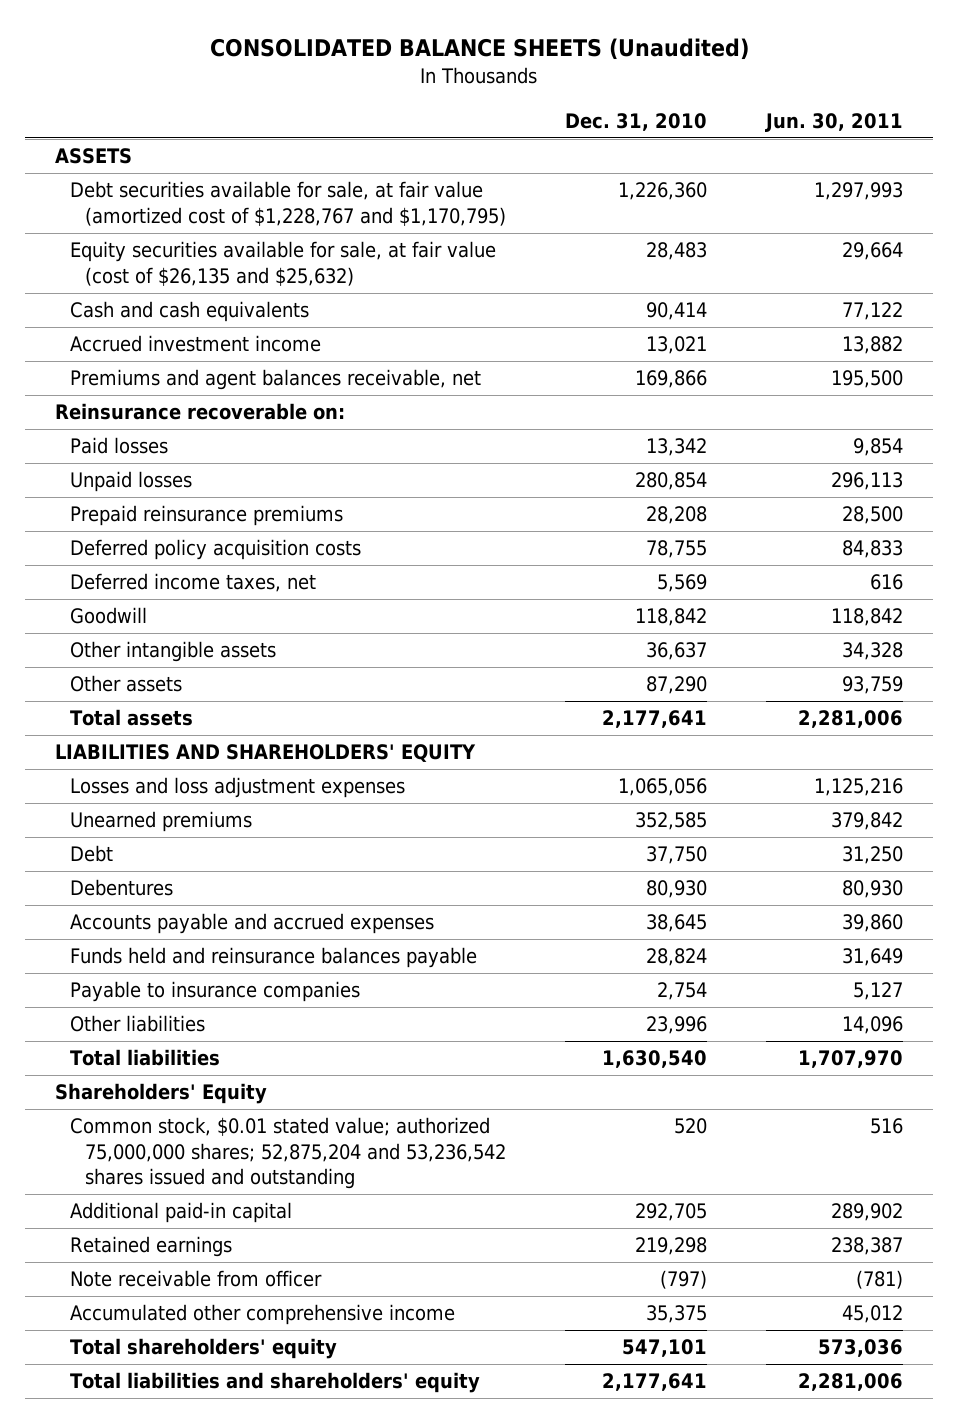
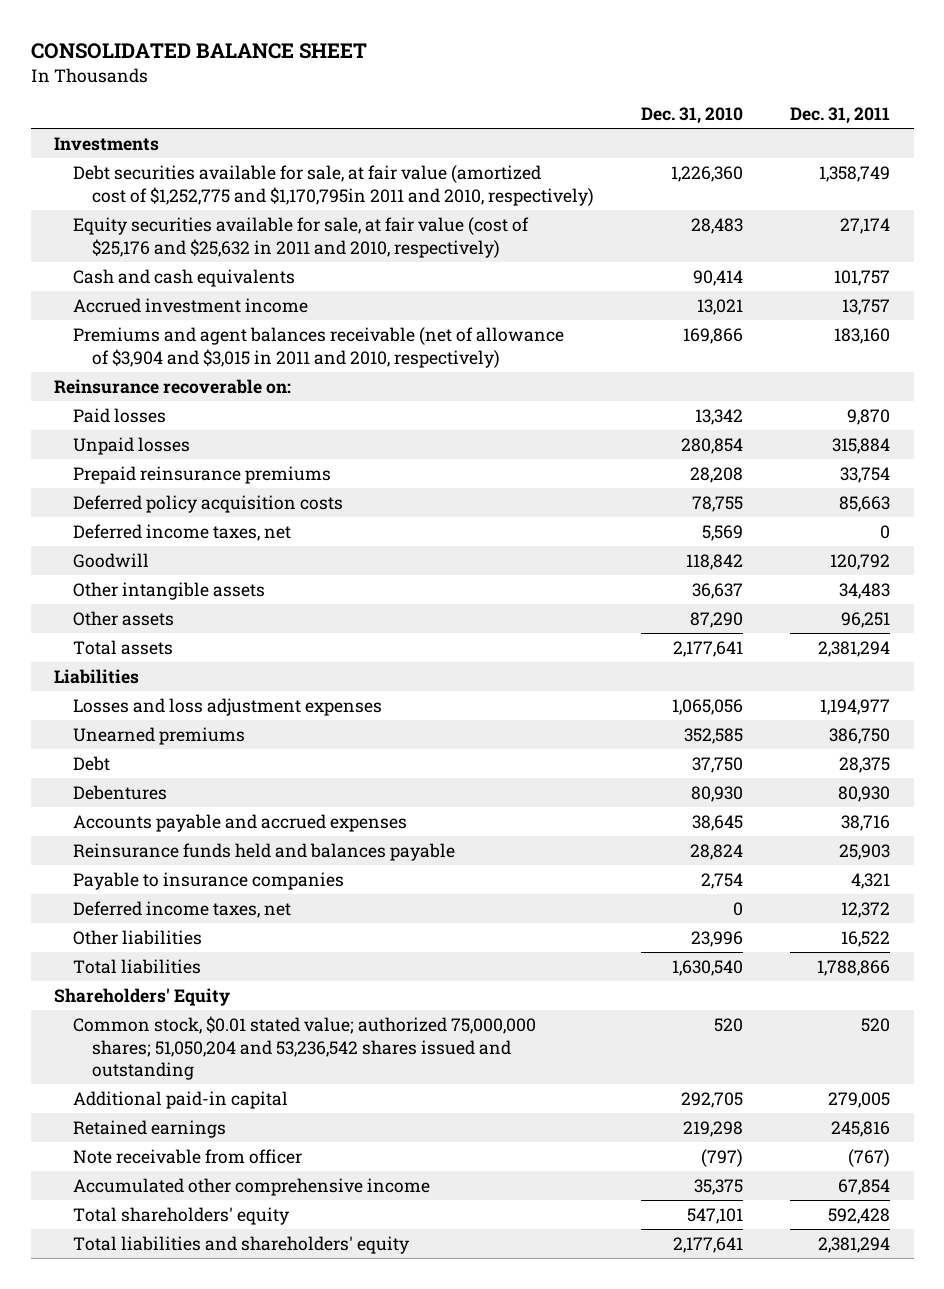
- CONSOLIDATED BALANCE SHEETS (Unaudited)
+ CONSOLIDATED BALANCE SHEET
- | Dec. 31, 2010 | Jun. 30, 2011
+ | Dec. 31, 2010 | Dec. 31, 2011
- ASSETS
- Debt securities available for sale, at fair value (amortized cost of $1,228,767 and $1,170,795) | 1,226,360 | 1,297,993
- Equity securities available for sale, at fair value (cost of $26,135 and $25,632) | 28,483 | 29,664
+ Investments
+ Debt securities available for sale, at fair value (amortized cost of $1,252,775 and $1,170,795in 2011 and 2010, respectively) | 1,226,360 | 1,358,749
+ Equity securities available for sale, at fair value (cost of $25,176 and $25,632 in 2011 and 2010, respectively) | 28,483 | 27,174
- Premiums and agent balances receivable, net | 169,866 | 195,500
+ Premiums and agent balances receivable (net of allowance of $3,904 and $3,015 in 2011 and 2010, respectively) | 169,866 | 183,160
- LIABILITIES AND SHAREHOLDERS' EQUITY
+ Liabilities
- Funds held and reinsurance balances payable | 28,824 | 31,649
+ Reinsurance funds held and balances payable | 28,824 | 25,903
+ Deferred income taxes, net | 0 | 12,372
- Common stock, $0.01 stated value; authorized 75,000,000 shares; 52,875,204 and 53,236,542 shares issued and outstanding | 520 | 516
+ Common stock, $0.01 stated value; authorized 75,000,000 shares; 51,050,204 and 53,236,542 shares issued and outstanding | 520 | 520

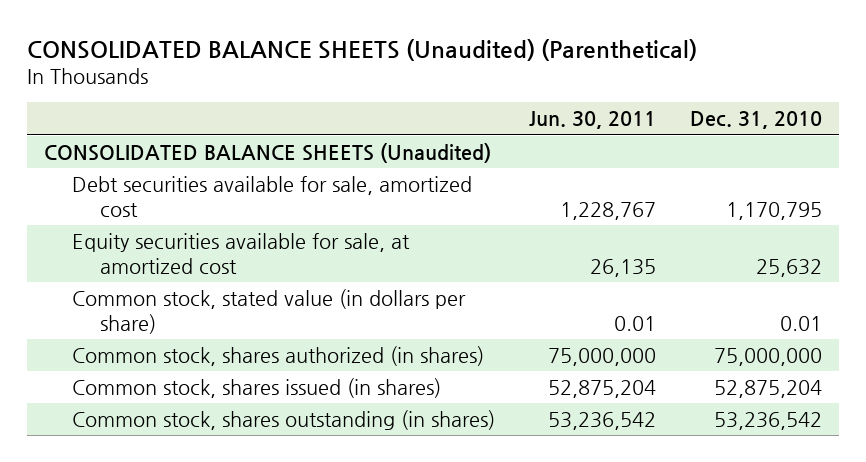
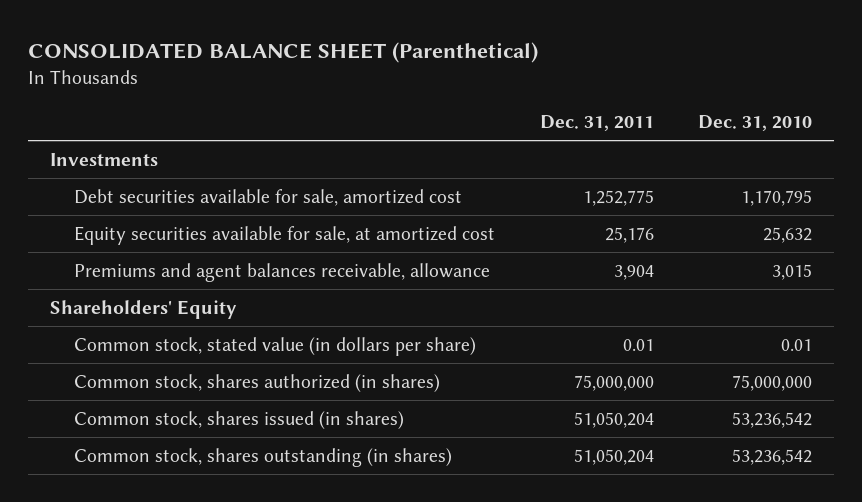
- CONSOLIDATED BALANCE SHEETS (Unaudited) (Parenthetical)
+ CONSOLIDATED BALANCE SHEET (Parenthetical)
- | Jun. 30, 2011 | Dec. 31, 2010
+ | Dec. 31, 2011 | Dec. 31, 2010
- CONSOLIDATED BALANCE SHEETS (Unaudited)
+ Investments
+ Premiums and agent balances receivable, allowance | 3,904 | 3,015
+ Shareholders' Equity
- Common stock, shares issued (in shares) | 52,875,204 | 52,875,204
+ Common stock, shares issued (in shares) | 51,050,204 | 53,236,542

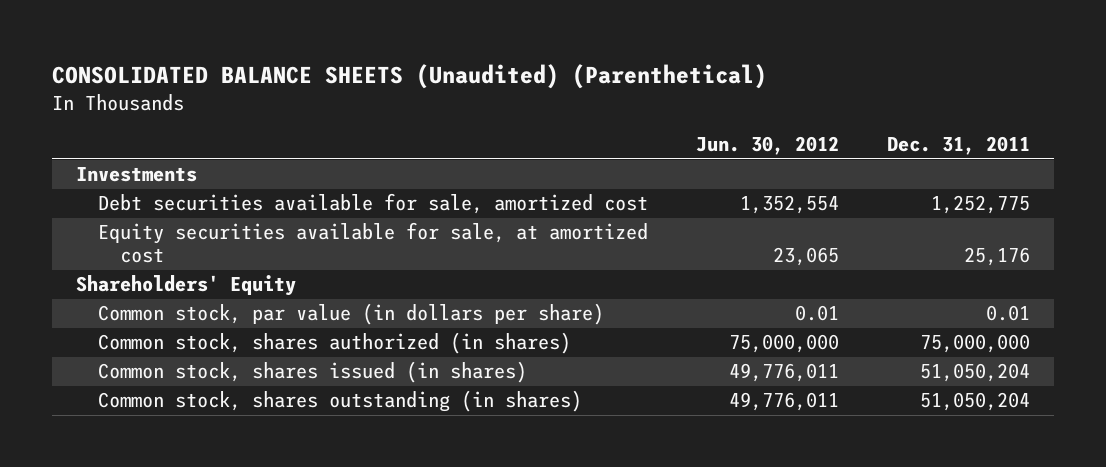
- CONSOLIDATED BALANCE SHEET (Parenthetical)
+ CONSOLIDATED BALANCE SHEETS (Unaudited) (Parenthetical)
- | Dec. 31, 2011 | Dec. 31, 2010
+ | Jun. 30, 2012 | Dec. 31, 2011
- Premiums and agent balances receivable, allowance | 3,904 | 3,015
- Common stock, stated value (in dollars per share) | 0.01 | 0.01
+ Common stock, par value (in dollars per share) | 0.01 | 0.01

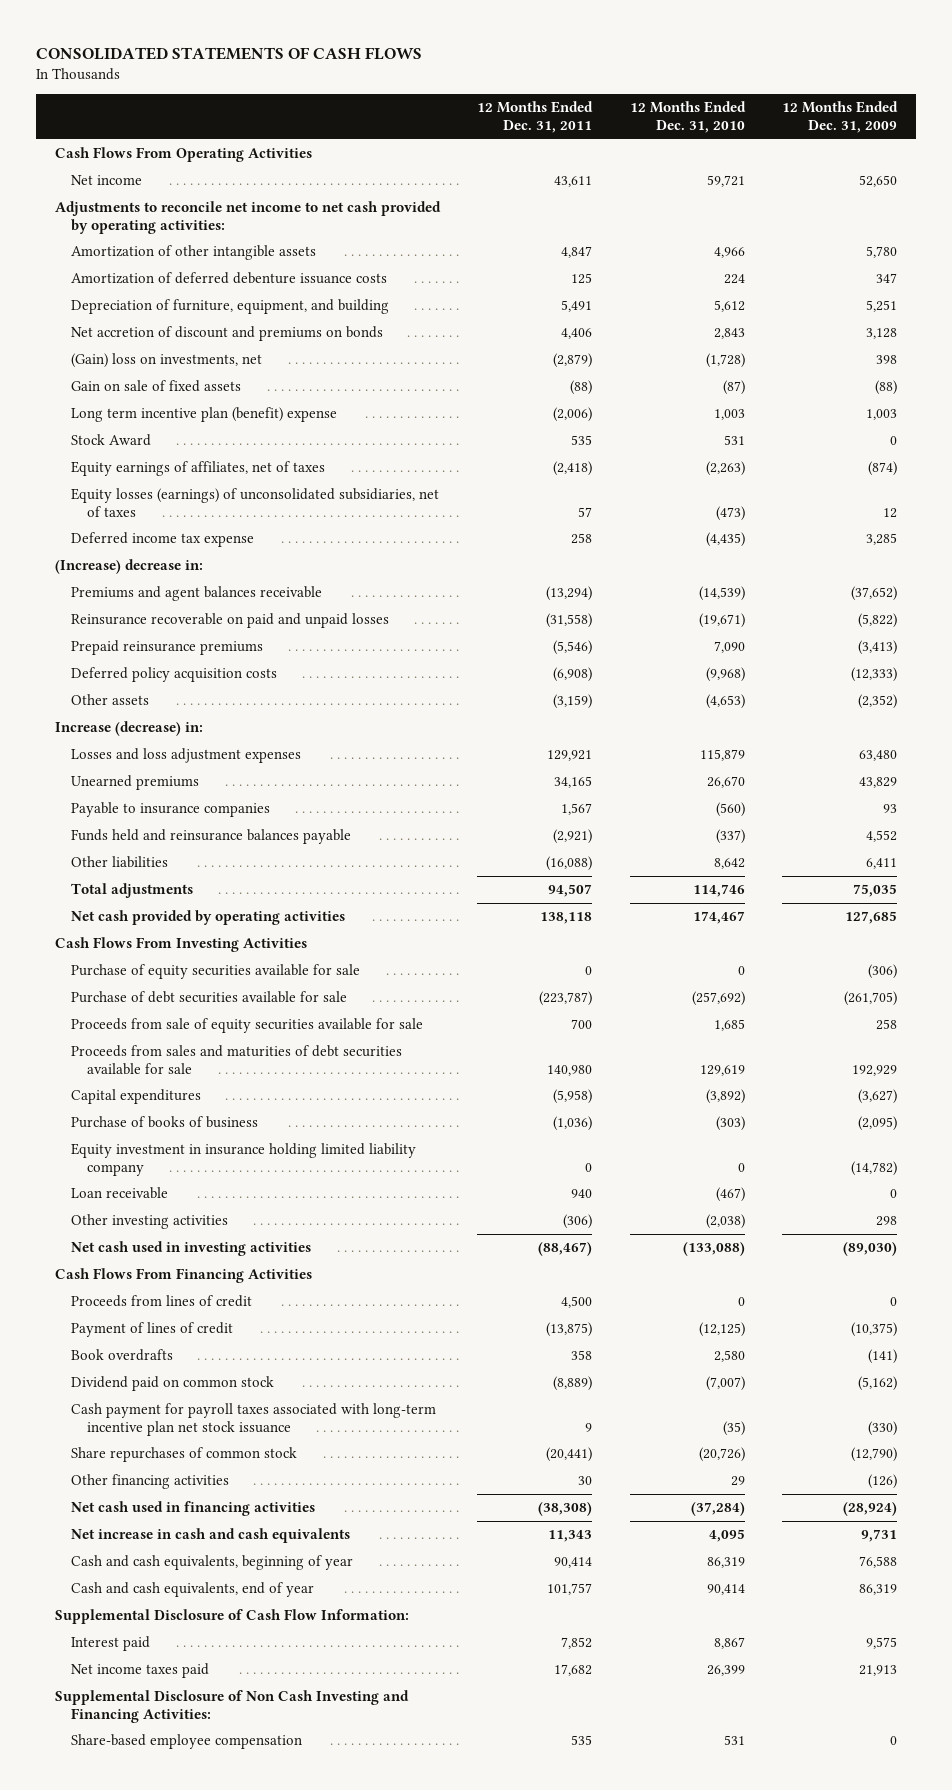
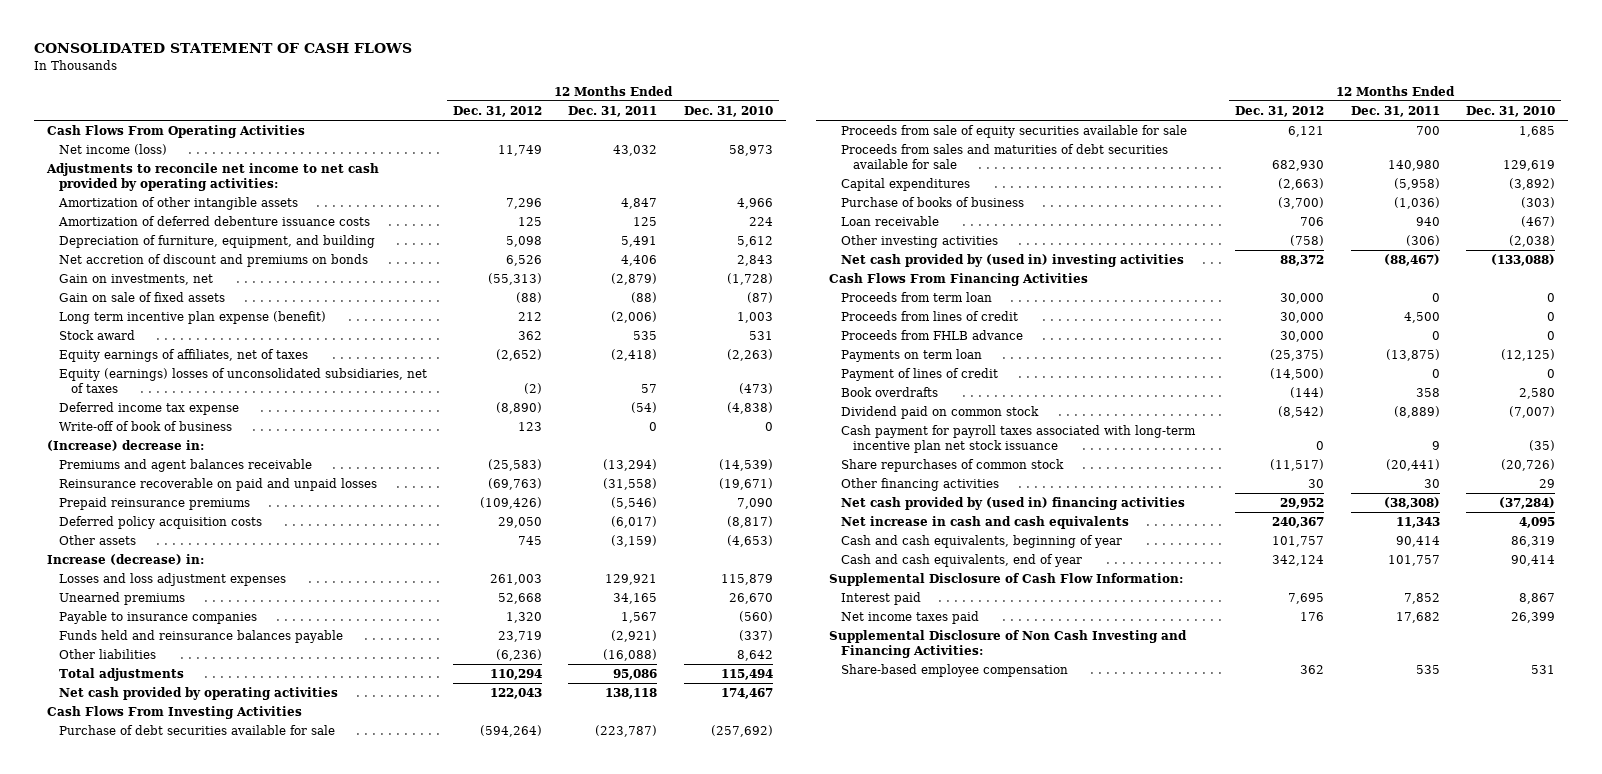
- CONSOLIDATED STATEMENTS OF CASH FLOWS
+ CONSOLIDATED STATEMENT OF CASH FLOWS
- | 12 Months Ended Dec. 31, 2011 | 12 Months Ended Dec. 31, 2010 | 12 Months Ended Dec. 31, 2009
+ | 12 Months Ended Dec. 31, 2012 | 12 Months Ended Dec. 31, 2011 | 12 Months Ended Dec. 31, 2010
- Net income | 43,611 | 59,721 | 52,650
+ Net income (loss) | 11,749 | 43,032 | 58,973
- (Gain) loss on investments, net | (2,879) | (1,728) | 398
+ Gain on investments, net | (55,313) | (2,879) | (1,728)
- Long term incentive plan (benefit) expense | (2,006) | 1,003 | 1,003
- Stock Award | 535 | 531 | 0
+ Long term incentive plan expense (benefit) | 212 | (2,006) | 1,003
+ Stock award | 362 | 535 | 531
- Equity losses (earnings) of unconsolidated subsidiaries, net of taxes | 57 | (473) | 12
- Deferred income tax expense | 258 | (4,435) | 3,285
+ Equity (earnings) losses of unconsolidated subsidiaries, net of taxes | (2) | 57 | (473)
+ Deferred income tax expense | (8,890) | (54) | (4,838)
+ Write-off of book of business | 123 | 0 | 0
- Deferred policy acquisition costs | (6,908) | (9,968) | (12,333)
+ Deferred policy acquisition costs | 29,050 | (6,017) | (8,817)
- Total adjustments | 94,507 | 114,746 | 75,035
+ Total adjustments | 110,294 | 95,086 | 115,494
- Purchase of equity securities available for sale | 0 | 0 | (306)
- Equity investment in insurance holding limited liability company | 0 | 0 | (14,782)
- Net cash used in investing activities | (88,467) | (133,088) | (89,030)
+ Net cash provided by (used in) investing activities | 88,372 | (88,467) | (133,088)
+ Proceeds from term loan | 30,000 | 0 | 0
- Payment of lines of credit | (13,875) | (12,125) | (10,375)
+ Proceeds from FHLB advance | 30,000 | 0 | 0
+ Payments on term loan | (25,375) | (13,875) | (12,125)
+ Payment of lines of credit | (14,500) | 0 | 0
- Net cash used in financing activities | (38,308) | (37,284) | (28,924)
+ Net cash provided by (used in) financing activities | 29,952 | (38,308) | (37,284)

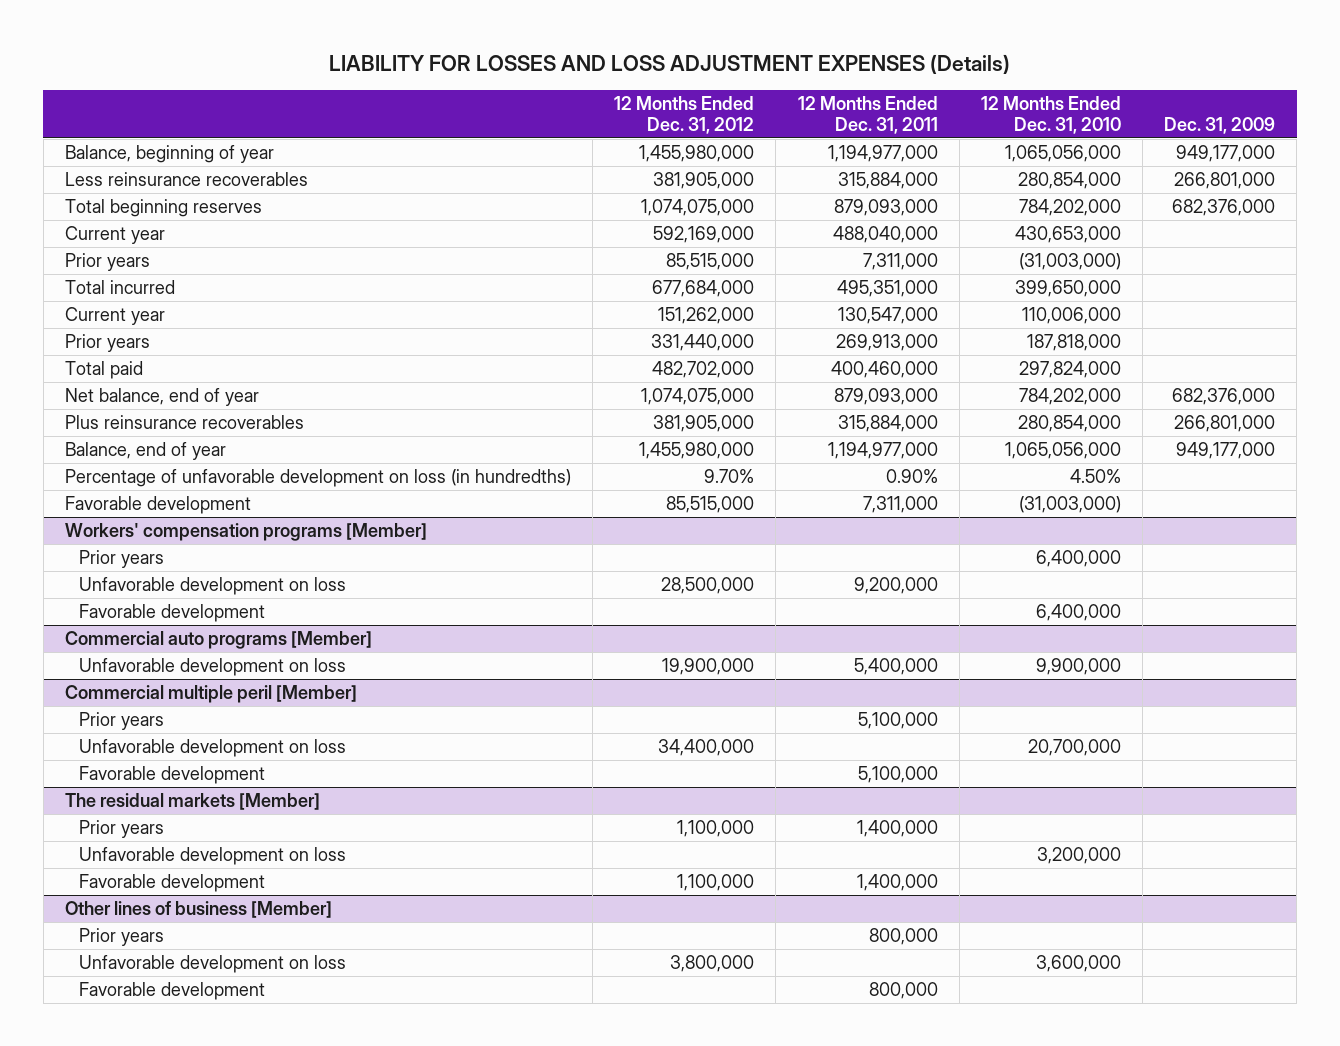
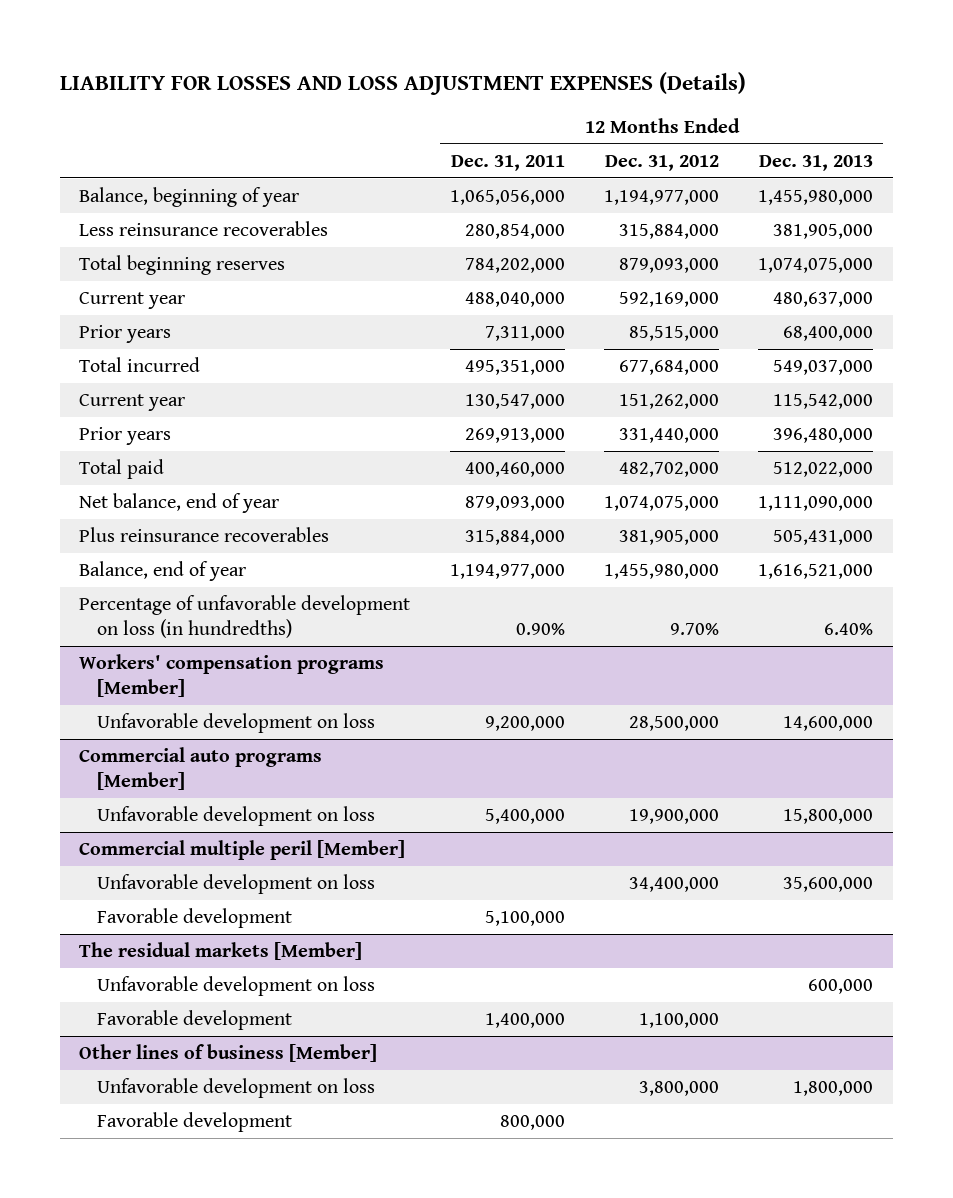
- | 12 Months Ended Dec. 31, 2012 | 12 Months Ended Dec. 31, 2011 | 12 Months Ended Dec. 31, 2010 | Dec. 31, 2009
+ | 12 Months Ended Dec. 31, 2011 | 12 Months Ended Dec. 31, 2012 | 12 Months Ended Dec. 31, 2013
- Balance, beginning of year | 1,455,980,000 | 1,194,977,000 | 1,065,056,000 | 949,177,000
- Less reinsurance recoverables | 381,905,000 | 315,884,000 | 280,854,000 | 266,801,000
- Total beginning reserves | 1,074,075,000 | 879,093,000 | 784,202,000 | 682,376,000
+ Balance, beginning of year | 1,065,056,000 | 1,194,977,000 | 1,455,980,000
+ Less reinsurance recoverables | 280,854,000 | 315,884,000 | 381,905,000
+ Total beginning reserves | 784,202,000 | 879,093,000 | 1,074,075,000
- Favorable development | 85,515,000 | 7,311,000 | (31,003,000) |
@ Workers' compensation programs [Member]
- Prior years | | | 6,400,000 |
- Favorable development | | | 6,400,000 |
@ Commercial multiple peril [Member]
- Prior years | | 5,100,000 | |
@ The residual markets [Member]
- Prior years | 1,100,000 | 1,400,000 | |
@ Other lines of business [Member]
- Prior years | | 800,000 | |

